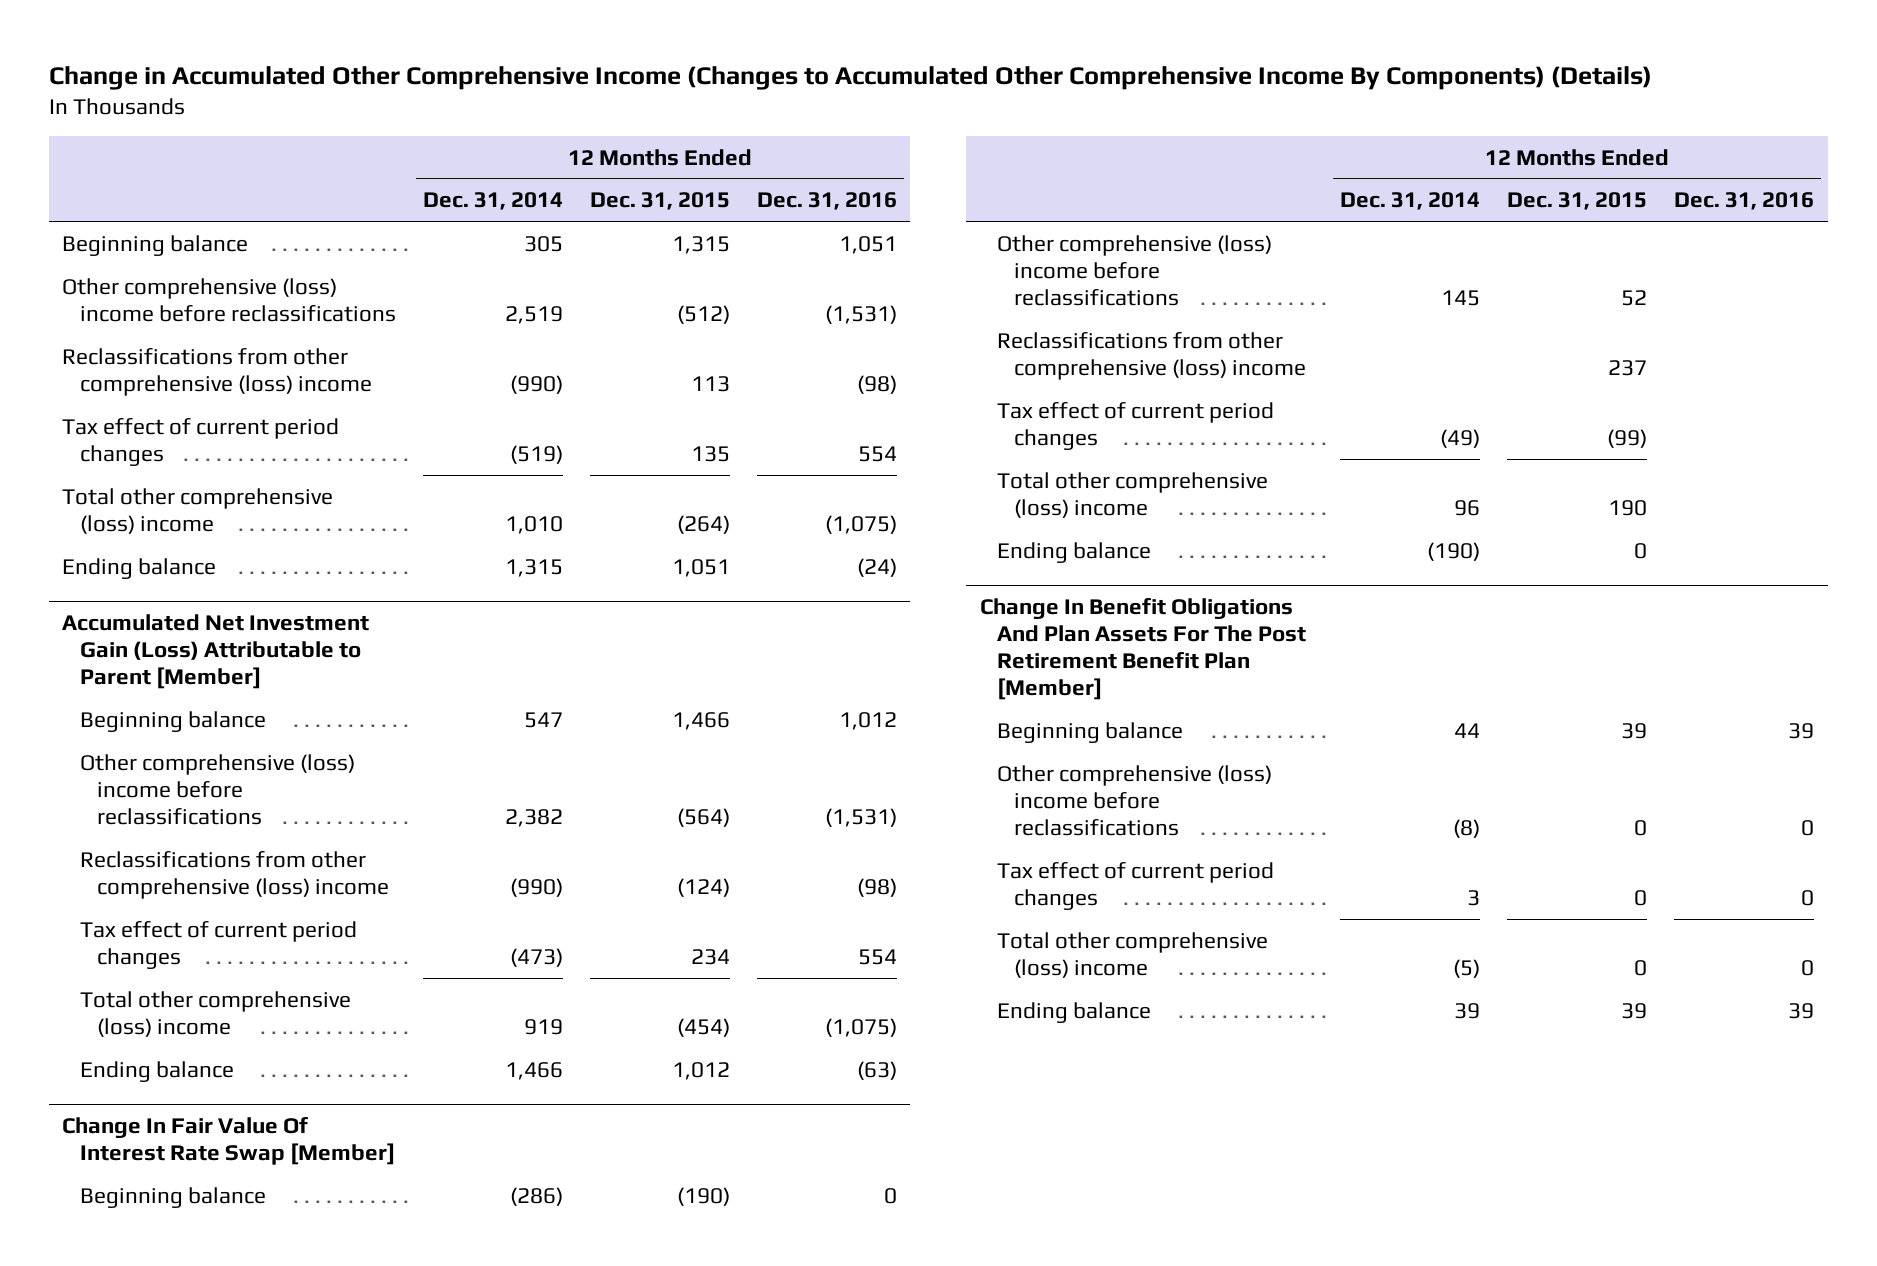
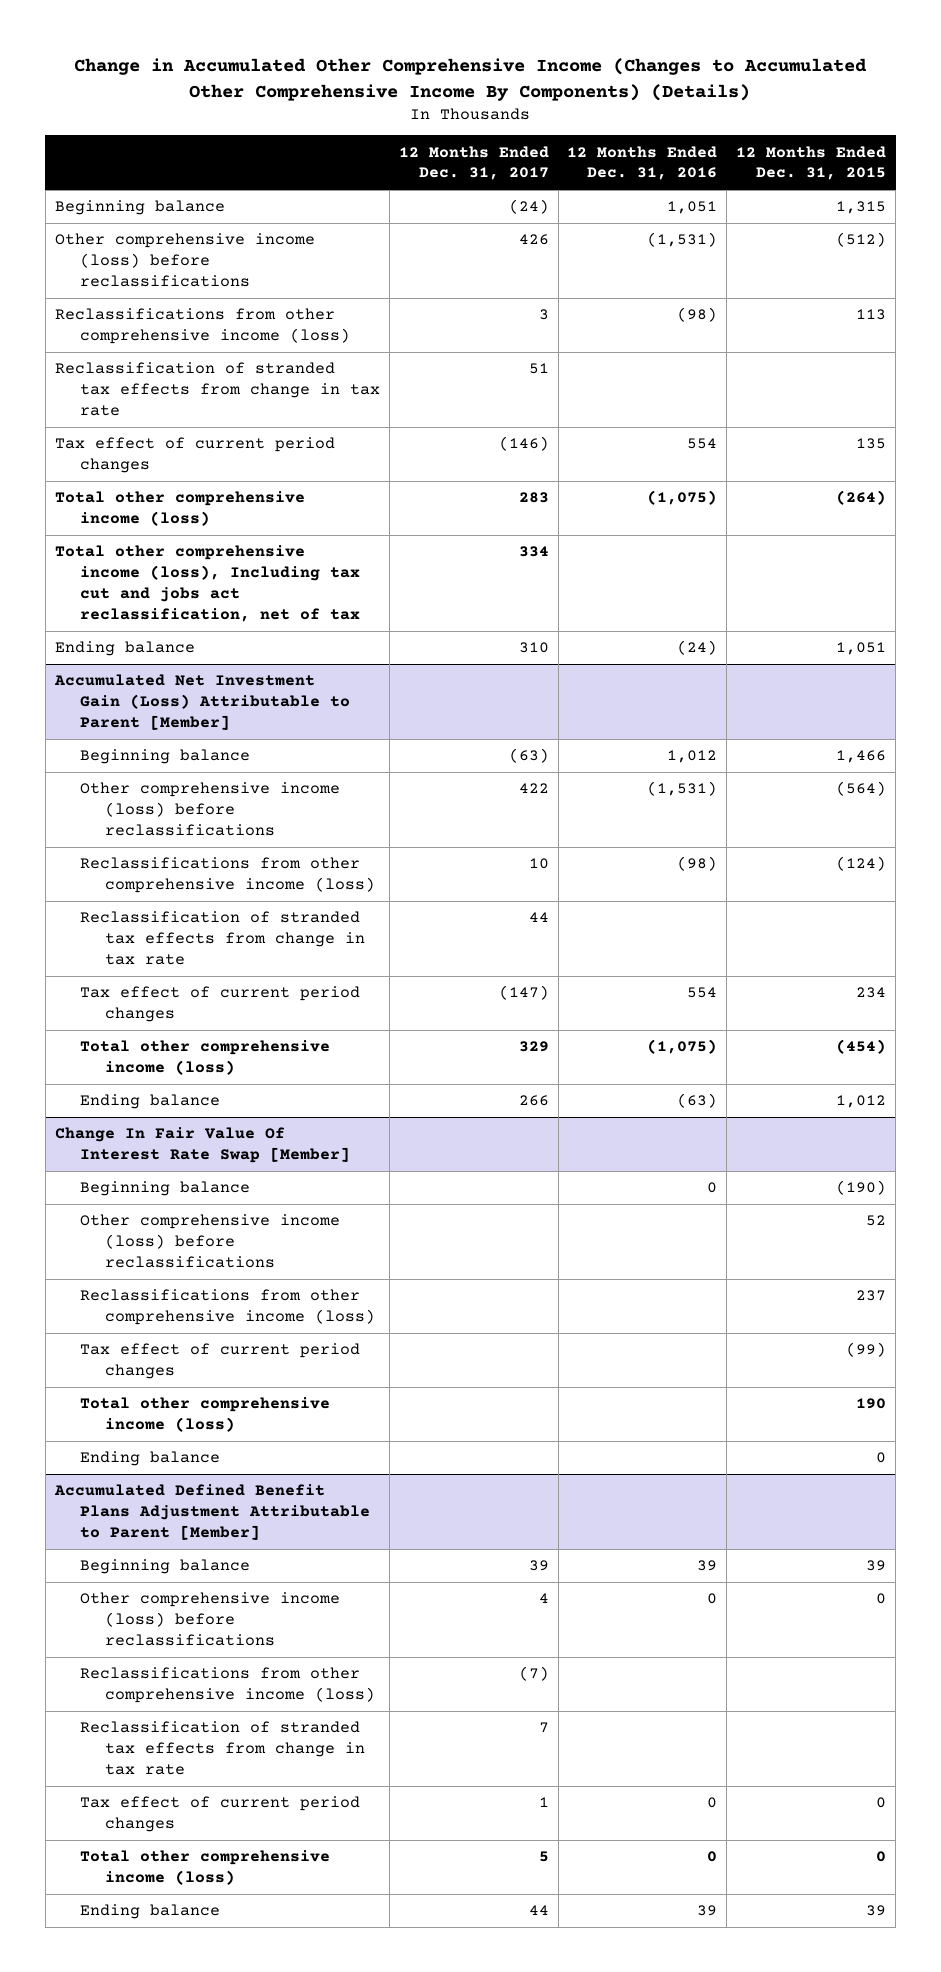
- | 12 Months Ended Dec. 31, 2014 | 12 Months Ended Dec. 31, 2015 | 12 Months Ended Dec. 31, 2016
+ | 12 Months Ended Dec. 31, 2017 | 12 Months Ended Dec. 31, 2016 | 12 Months Ended Dec. 31, 2015
- Other comprehensive (loss) income before reclassifications | 2,519 | (512) | (1,531)
- Reclassifications from other comprehensive (loss) income | (990) | 113 | (98)
+ Other comprehensive income (loss) before reclassifications | 426 | (1,531) | (512)
+ Reclassifications from other comprehensive income (loss) | 3 | (98) | 113
+ Reclassification of stranded tax effects from change in tax rate | 51 | |
- Total other comprehensive (loss) income | 1,010 | (264) | (1,075)
+ Total other comprehensive income (loss) | 283 | (1,075) | (264)
+ Total other comprehensive income (loss), Including tax cut and jobs act reclassification, net of tax | 334 | |
@ Accumulated Net Investment Gain (Loss) Attributable to Parent [Member]
- Other comprehensive (loss) income before reclassifications | 2,382 | (564) | (1,531)
- Reclassifications from other comprehensive (loss) income | (990) | (124) | (98)
+ Other comprehensive income (loss) before reclassifications | 422 | (1,531) | (564)
+ Reclassifications from other comprehensive income (loss) | 10 | (98) | (124)
+ Reclassification of stranded tax effects from change in tax rate | 44 | |
- Total other comprehensive (loss) income | 919 | (454) | (1,075)
+ Total other comprehensive income (loss) | 329 | (1,075) | (454)
@ Change In Fair Value Of Interest Rate Swap [Member]
- Other comprehensive (loss) income before reclassifications | 145 | 52 |
- Reclassifications from other comprehensive (loss) income | | 237 |
+ Other comprehensive income (loss) before reclassifications | | | 52
+ Reclassifications from other comprehensive income (loss) | | | 237
- Total other comprehensive (loss) income | 96 | 190 |
+ Total other comprehensive income (loss) | | | 190
- Change In Benefit Obligations And Plan Assets For The Post Retirement Benefit Plan [Member]
+ Accumulated Defined Benefit Plans Adjustment Attributable to Parent [Member]
- Other comprehensive (loss) income before reclassifications | (8) | 0 | 0
+ Other comprehensive income (loss) before reclassifications | 4 | 0 | 0
+ Reclassifications from other comprehensive income (loss) | (7) | |
+ Reclassification of stranded tax effects from change in tax rate | 7 | |
- Total other comprehensive (loss) income | (5) | 0 | 0
+ Total other comprehensive income (loss) | 5 | 0 | 0

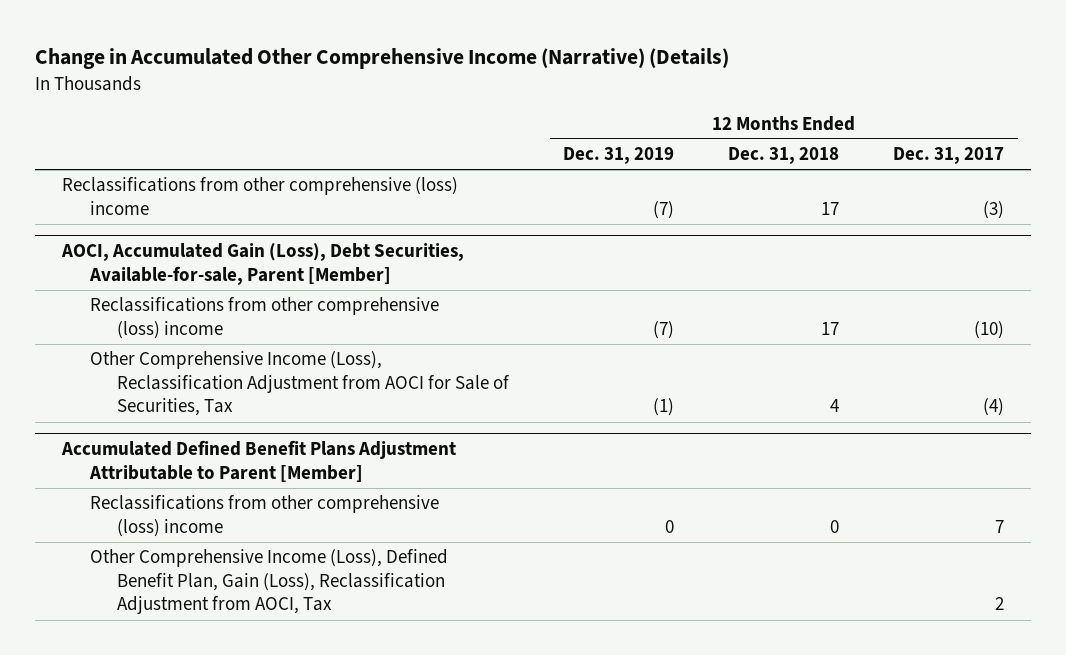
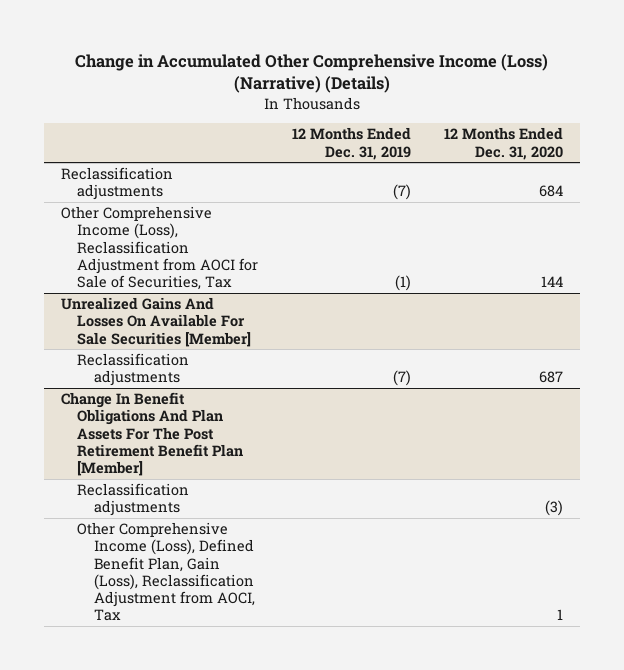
- Change in Accumulated Other Comprehensive Income (Narrative) (Details)
+ Change in Accumulated Other Comprehensive Income (Loss) (Narrative) (Details)
- | 12 Months Ended Dec. 31, 2019 | 12 Months Ended Dec. 31, 2018 | 12 Months Ended Dec. 31, 2017
+ | 12 Months Ended Dec. 31, 2019 | 12 Months Ended Dec. 31, 2020
- Reclassifications from other comprehensive (loss) income | (7) | 17 | (3)
- AOCI, Accumulated Gain (Loss), Debt Securities, Available-for-sale, Parent [Member]
- Reclassifications from other comprehensive (loss) income | (7) | 17 | (10)
+ Reclassification adjustments | (7) | 684
- Accumulated Defined Benefit Plans Adjustment Attributable to Parent [Member]
- Reclassifications from other comprehensive (loss) income | 0 | 0 | 7
+ Unrealized Gains And Losses On Available For Sale Securities [Member]
+ Reclassification adjustments | (7) | 687
+ Change In Benefit Obligations And Plan Assets For The Post Retirement Benefit Plan [Member]
+ Reclassification adjustments | | (3)

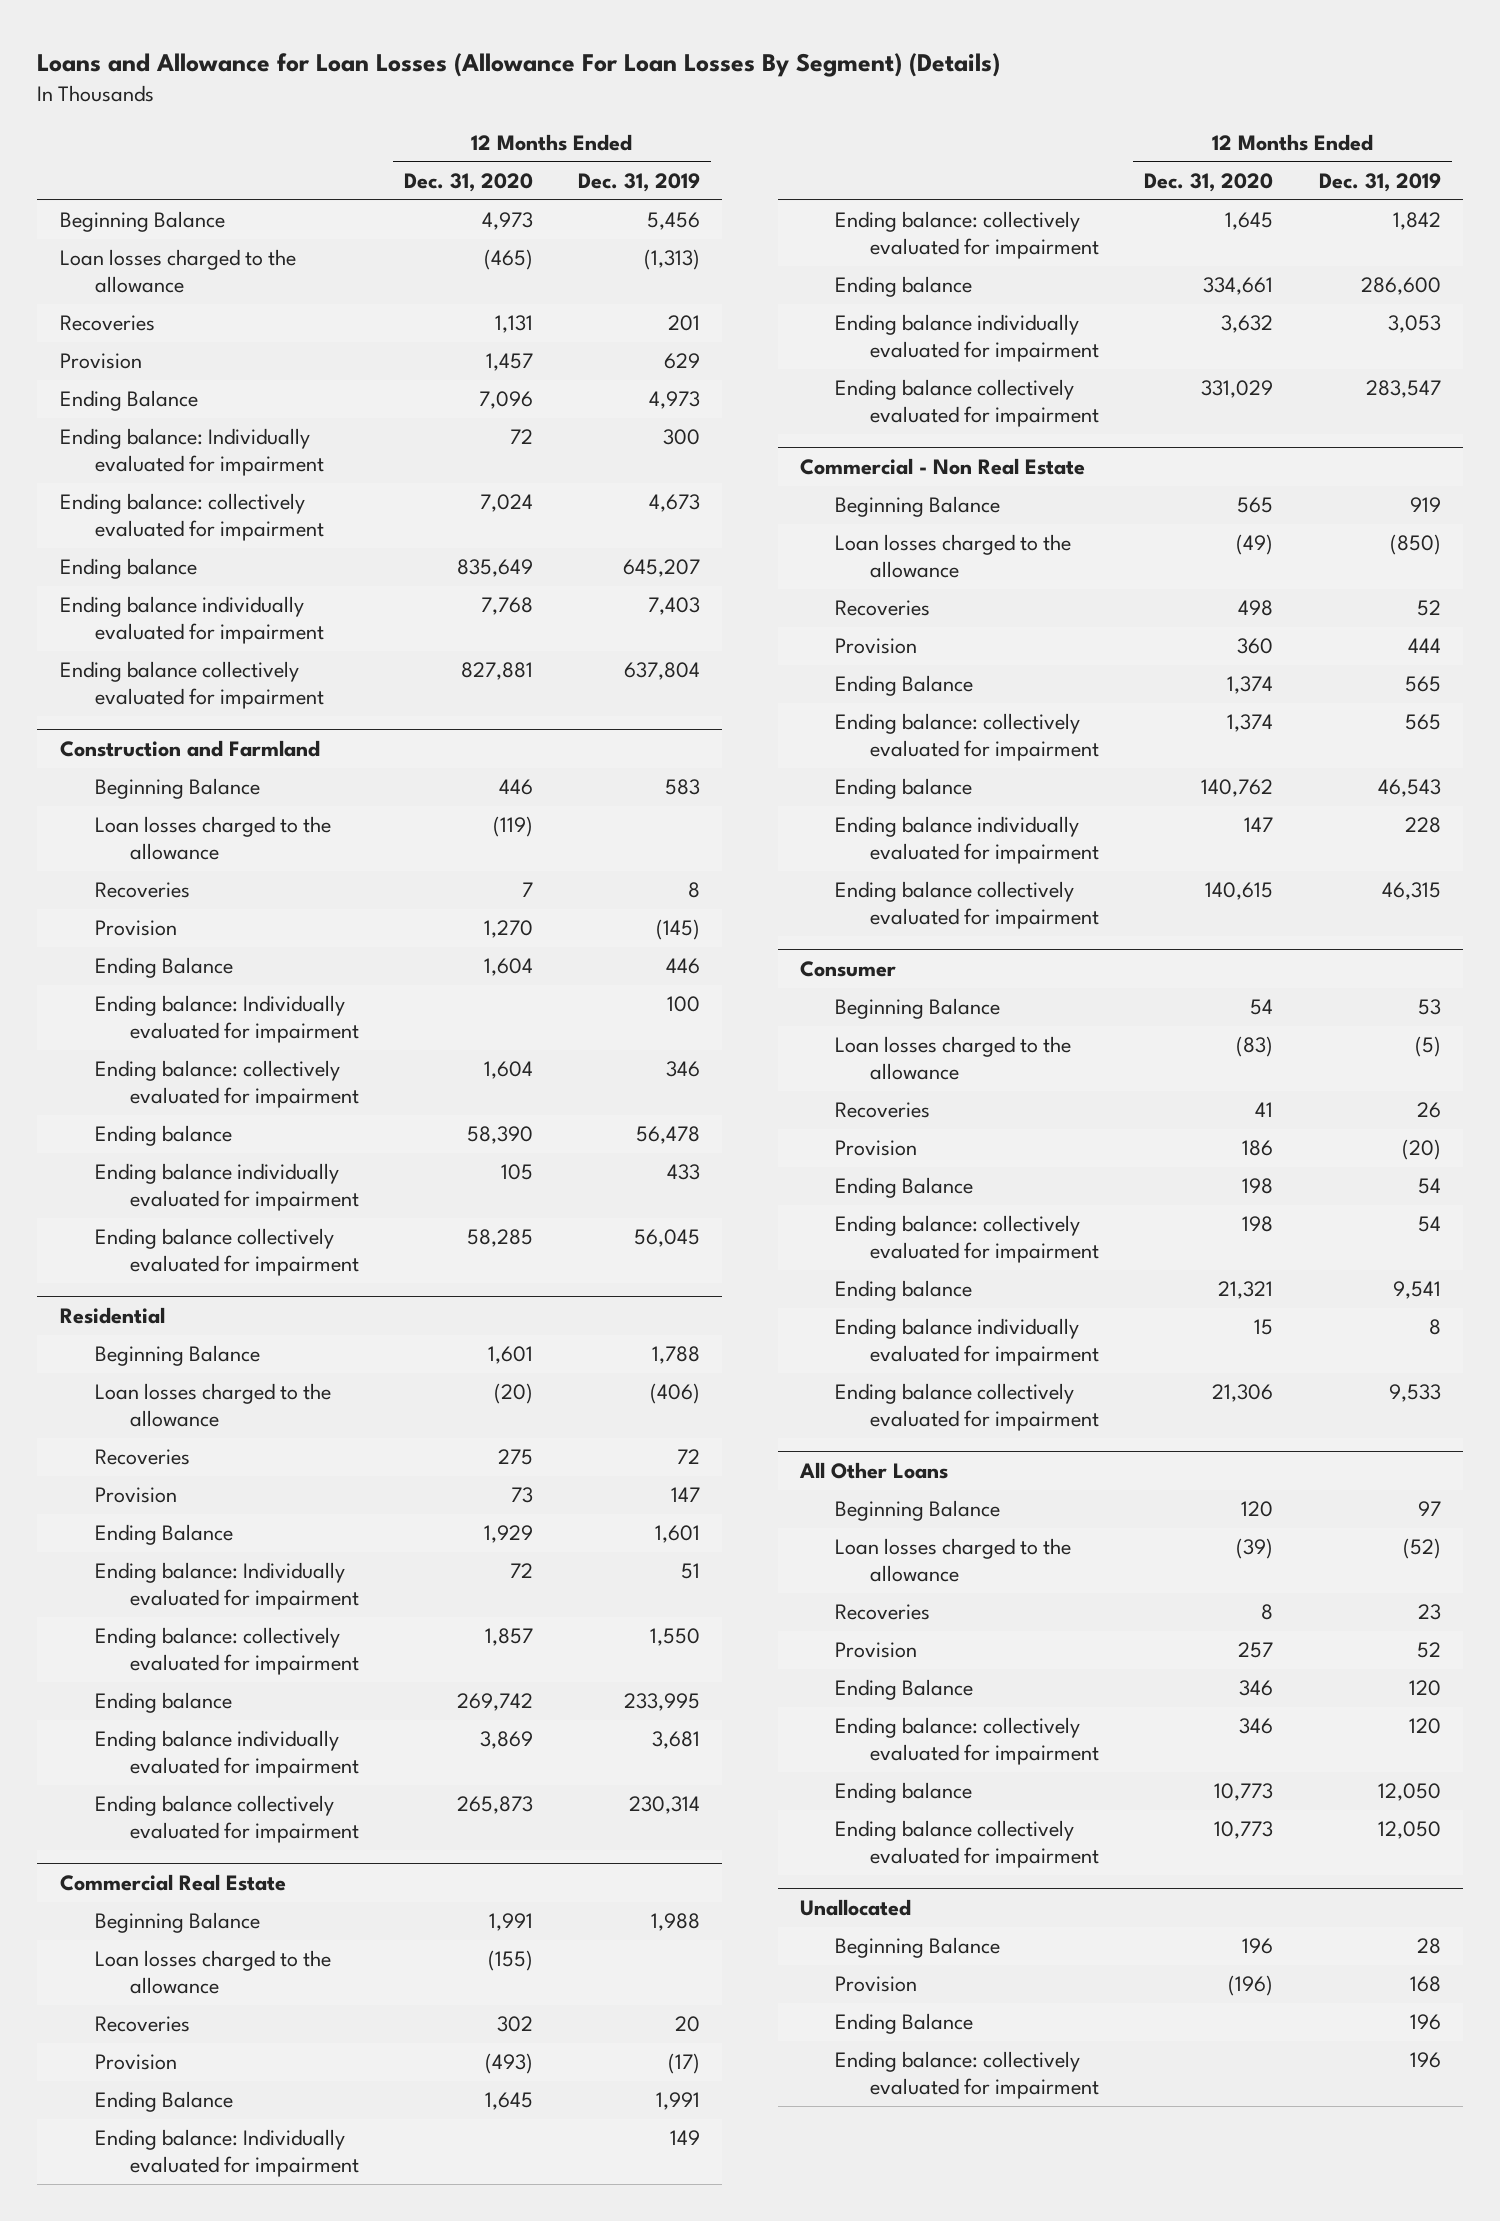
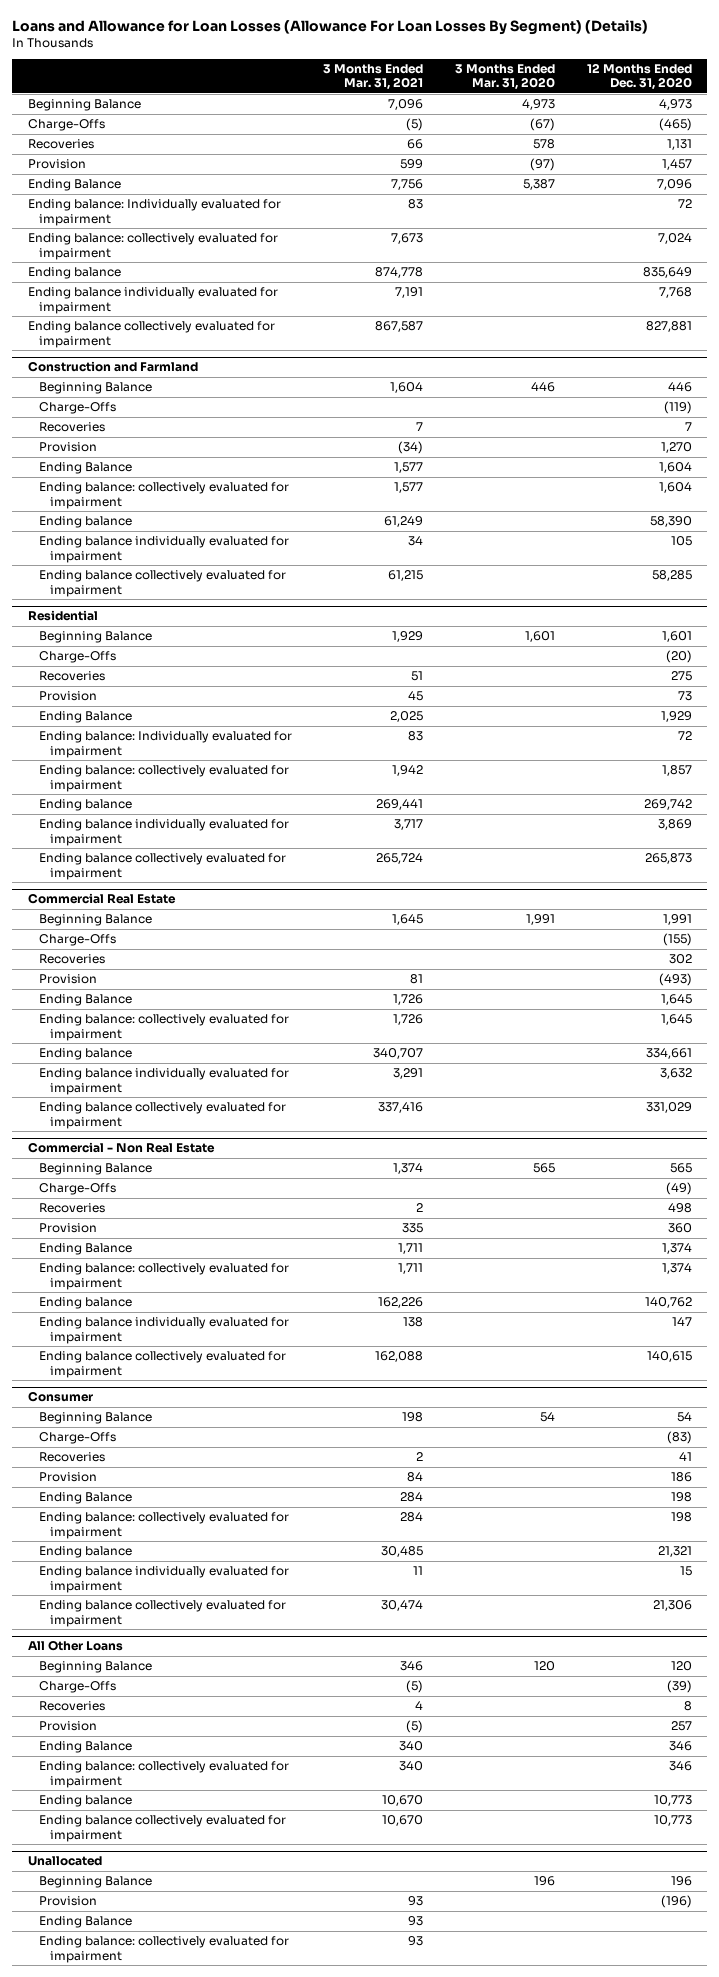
- | 12 Months Ended Dec. 31, 2020 | 12 Months Ended Dec. 31, 2019
+ | 3 Months Ended Mar. 31, 2021 | 3 Months Ended Mar. 31, 2020 | 12 Months Ended Dec. 31, 2020
- Loan losses charged to the allowance | (465) | (1,313)
+ Charge-Offs | (5) | (67) | (465)
@ Construction and Farmland
- Loan losses charged to the allowance | (119) |
+ Charge-Offs | | | (119)
- Ending balance: Individually evaluated for impairment | | 100
@ Residential
- Loan losses charged to the allowance | (20) | (406)
+ Charge-Offs | | | (20)
@ Commercial Real Estate
- Loan losses charged to the allowance | (155) |
+ Charge-Offs | | | (155)
- Ending balance: Individually evaluated for impairment | | 149
@ Commercial - Non Real Estate
- Loan losses charged to the allowance | (49) | (850)
+ Charge-Offs | | | (49)
@ Consumer
- Loan losses charged to the allowance | (83) | (5)
+ Charge-Offs | | | (83)
@ All Other Loans
- Loan losses charged to the allowance | (39) | (52)
+ Charge-Offs | (5) | | (39)

